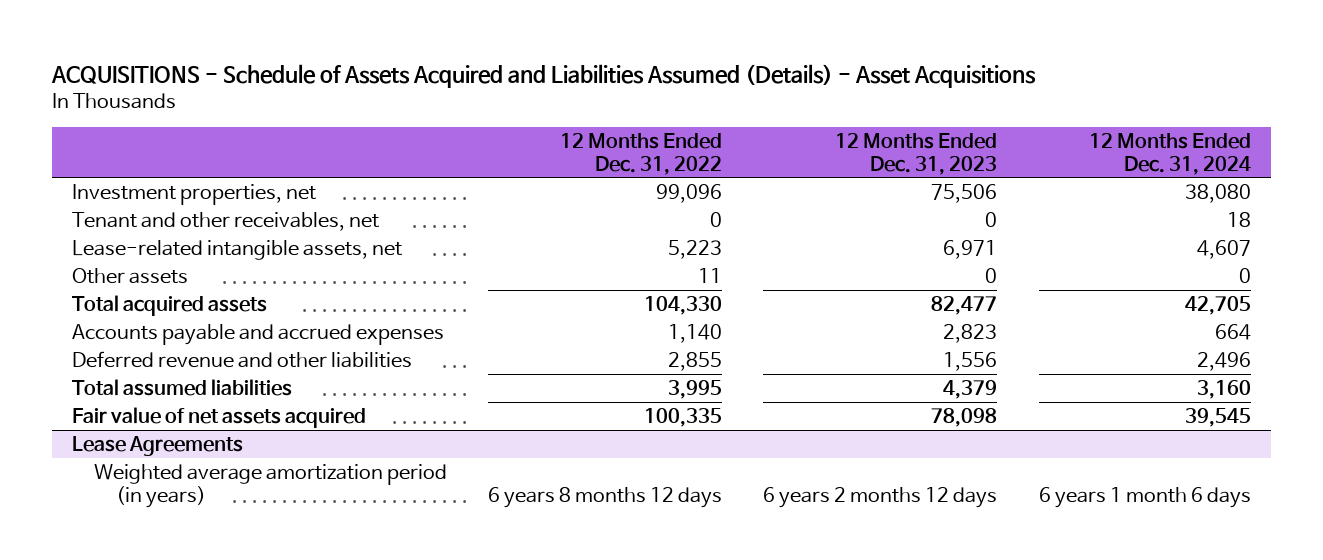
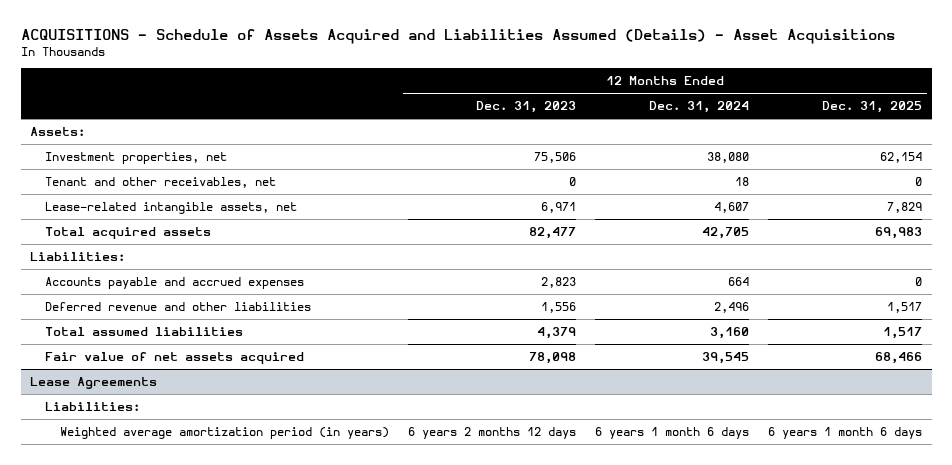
- | 12 Months Ended Dec. 31, 2022 | 12 Months Ended Dec. 31, 2023 | 12 Months Ended Dec. 31, 2024
+ | 12 Months Ended Dec. 31, 2023 | 12 Months Ended Dec. 31, 2024 | 12 Months Ended Dec. 31, 2025
+ Assets:
- Other assets | 11 | 0 | 0
+ Liabilities:
@ Lease Agreements
+ Liabilities:

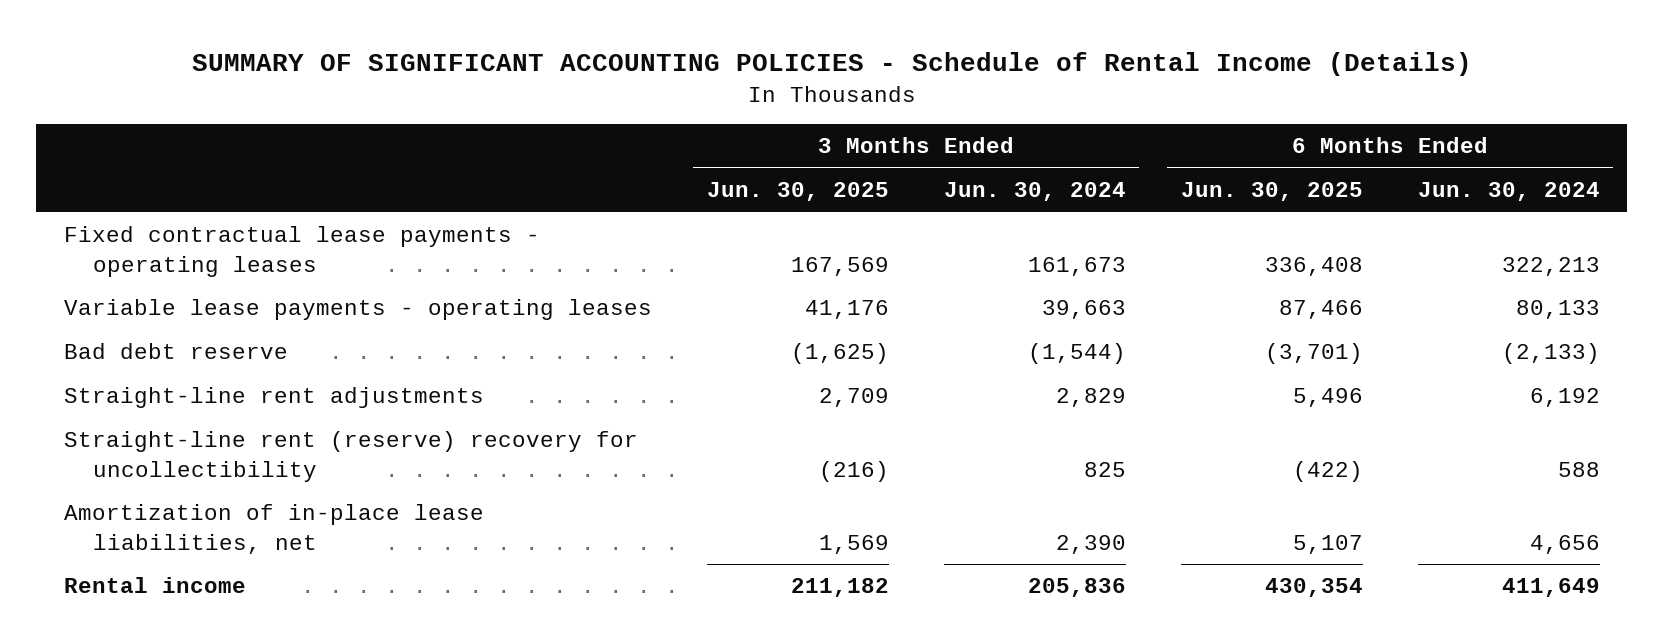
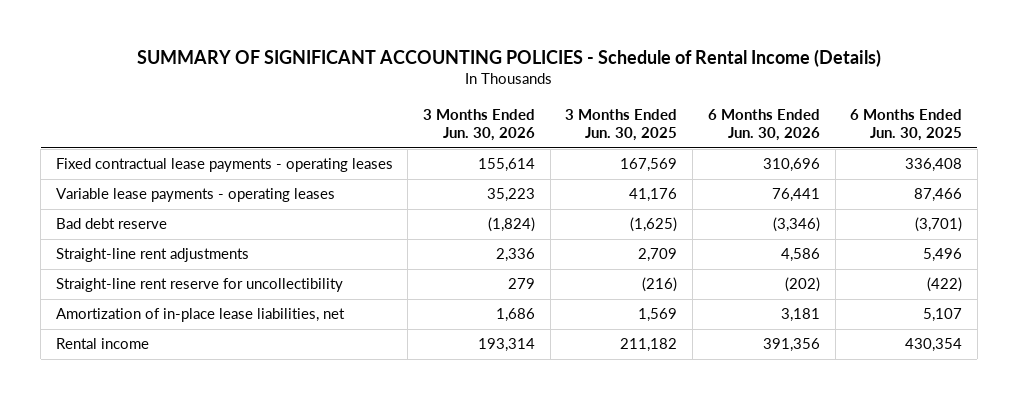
- | 3 Months Ended Jun. 30, 2025 | 3 Months Ended Jun. 30, 2024 | 6 Months Ended Jun. 30, 2025 | 6 Months Ended Jun. 30, 2024
+ | 3 Months Ended Jun. 30, 2026 | 3 Months Ended Jun. 30, 2025 | 6 Months Ended Jun. 30, 2026 | 6 Months Ended Jun. 30, 2025
- Straight-line rent (reserve) recovery for uncollectibility | (216) | 825 | (422) | 588
+ Straight-line rent reserve for uncollectibility | 279 | (216) | (202) | (422)

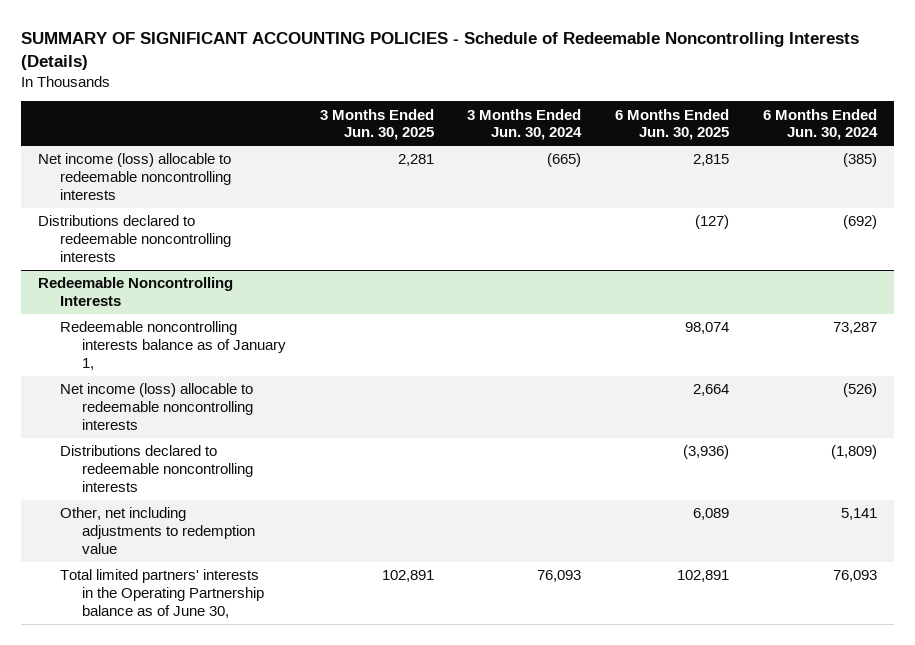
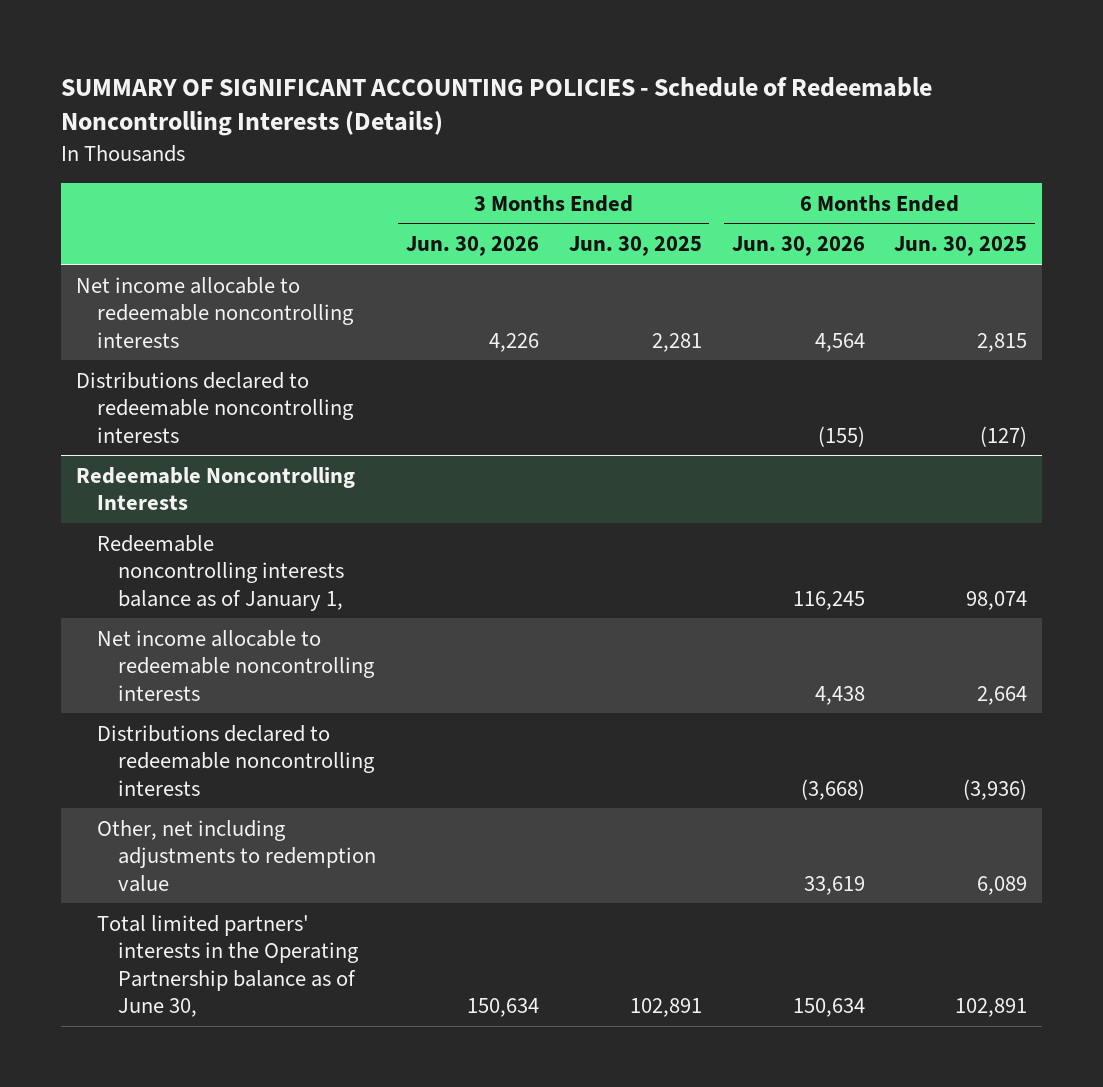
- | 3 Months Ended Jun. 30, 2025 | 3 Months Ended Jun. 30, 2024 | 6 Months Ended Jun. 30, 2025 | 6 Months Ended Jun. 30, 2024
+ | 3 Months Ended Jun. 30, 2026 | 3 Months Ended Jun. 30, 2025 | 6 Months Ended Jun. 30, 2026 | 6 Months Ended Jun. 30, 2025
- Net income (loss) allocable to redeemable noncontrolling interests | 2,281 | (665) | 2,815 | (385)
+ Net income allocable to redeemable noncontrolling interests | 4,226 | 2,281 | 4,564 | 2,815
@ Redeemable Noncontrolling Interests
- Net income (loss) allocable to redeemable noncontrolling interests | | | 2,664 | (526)
+ Net income allocable to redeemable noncontrolling interests | | | 4,438 | 2,664

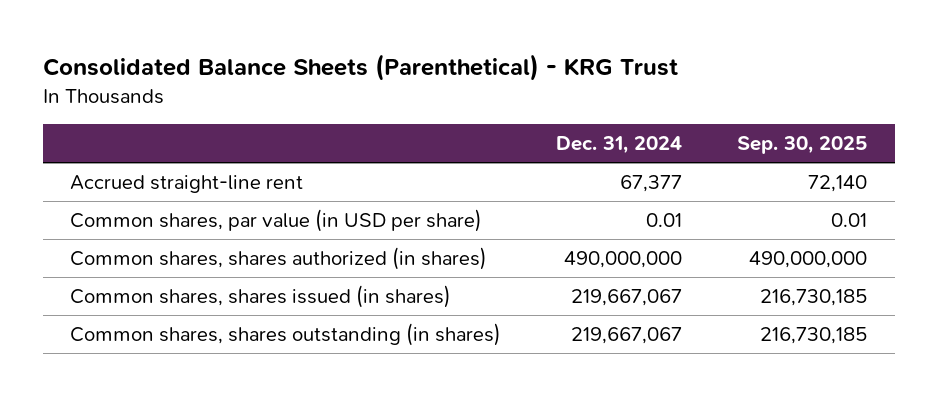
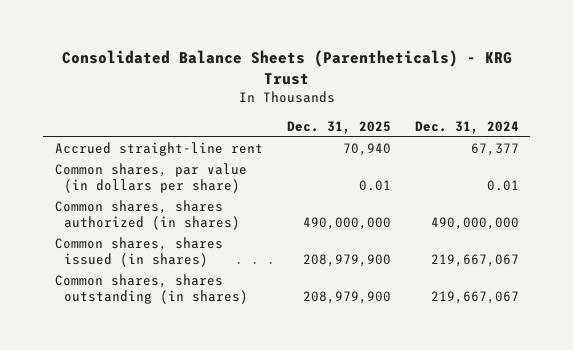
- Consolidated Balance Sheets (Parenthetical) - KRG Trust
+ Consolidated Balance Sheets (Parentheticals) - KRG Trust
- | Dec. 31, 2024 | Sep. 30, 2025
+ | Dec. 31, 2025 | Dec. 31, 2024
- Common shares, par value (in USD per share) | 0.01 | 0.01
+ Common shares, par value (in dollars per share) | 0.01 | 0.01

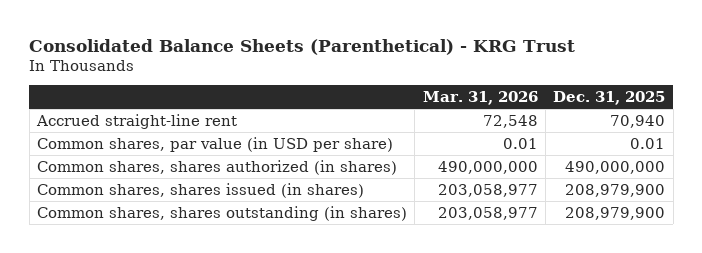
- Consolidated Balance Sheets (Parentheticals) - KRG Trust
+ Consolidated Balance Sheets (Parenthetical) - KRG Trust
- | Dec. 31, 2025 | Dec. 31, 2024
+ | Mar. 31, 2026 | Dec. 31, 2025
- Common shares, par value (in dollars per share) | 0.01 | 0.01
+ Common shares, par value (in USD per share) | 0.01 | 0.01

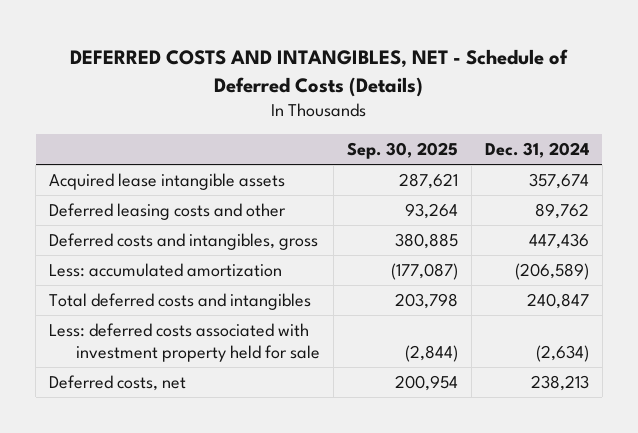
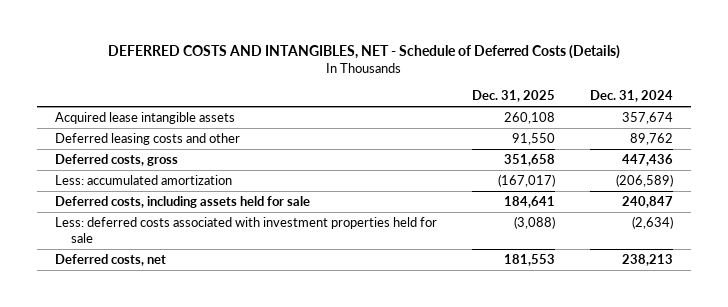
- | Sep. 30, 2025 | Dec. 31, 2024
+ | Dec. 31, 2025 | Dec. 31, 2024
- Deferred costs and intangibles, gross | 380,885 | 447,436
+ Deferred costs, gross | 351,658 | 447,436
- Total deferred costs and intangibles | 203,798 | 240,847
- Less: deferred costs associated with investment property held for sale | (2,844) | (2,634)
+ Deferred costs, including assets held for sale | 184,641 | 240,847
+ Less: deferred costs associated with investment properties held for sale | (3,088) | (2,634)

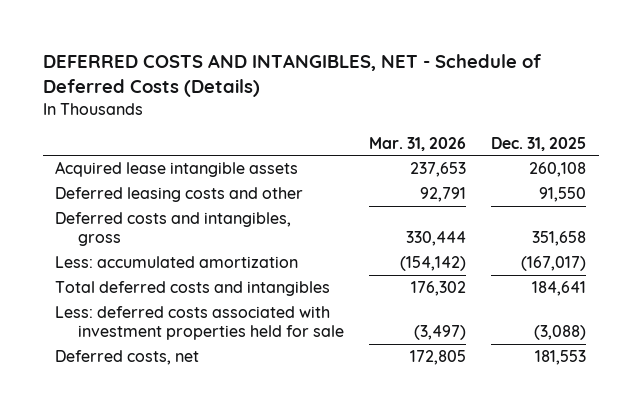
- | Dec. 31, 2025 | Dec. 31, 2024
+ | Mar. 31, 2026 | Dec. 31, 2025
- Deferred costs, gross | 351,658 | 447,436
+ Deferred costs and intangibles, gross | 330,444 | 351,658
- Deferred costs, including assets held for sale | 184,641 | 240,847
+ Total deferred costs and intangibles | 176,302 | 184,641

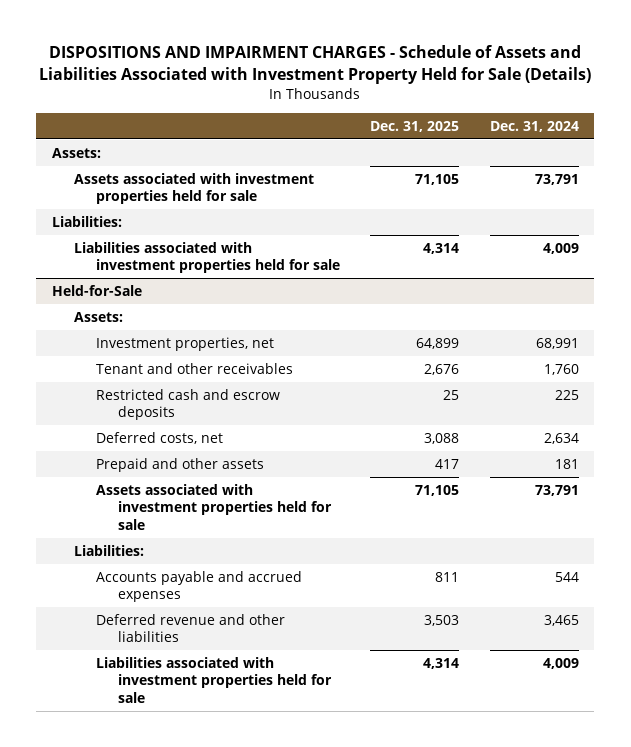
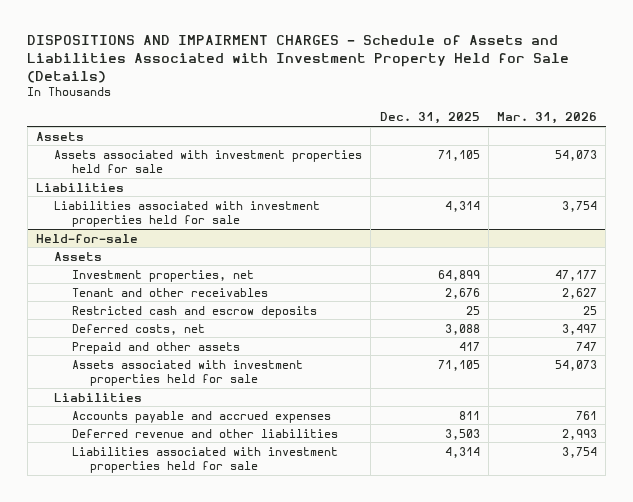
- | Dec. 31, 2025 | Dec. 31, 2024
+ | Dec. 31, 2025 | Mar. 31, 2026
- Assets:
+ Assets
- Liabilities:
+ Liabilities
- Held-for-Sale
- Assets:
+ Held-for-sale
+ Assets
- Liabilities:
+ Liabilities

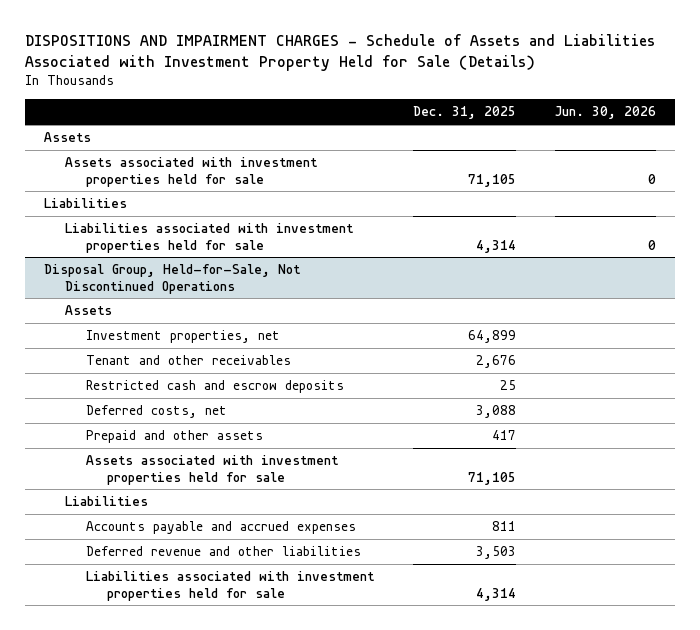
- | Dec. 31, 2025 | Mar. 31, 2026
+ | Dec. 31, 2025 | Jun. 30, 2026
- Held-for-sale
+ Disposal Group, Held-for-Sale, Not Discontinued Operations

